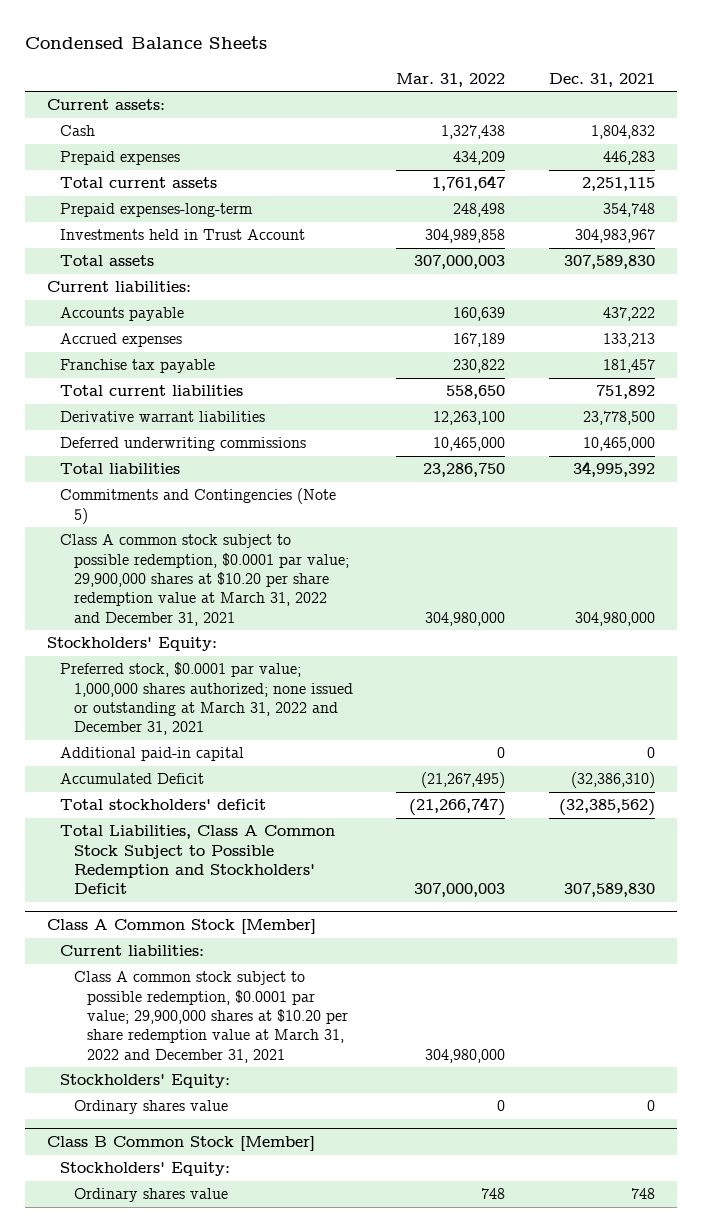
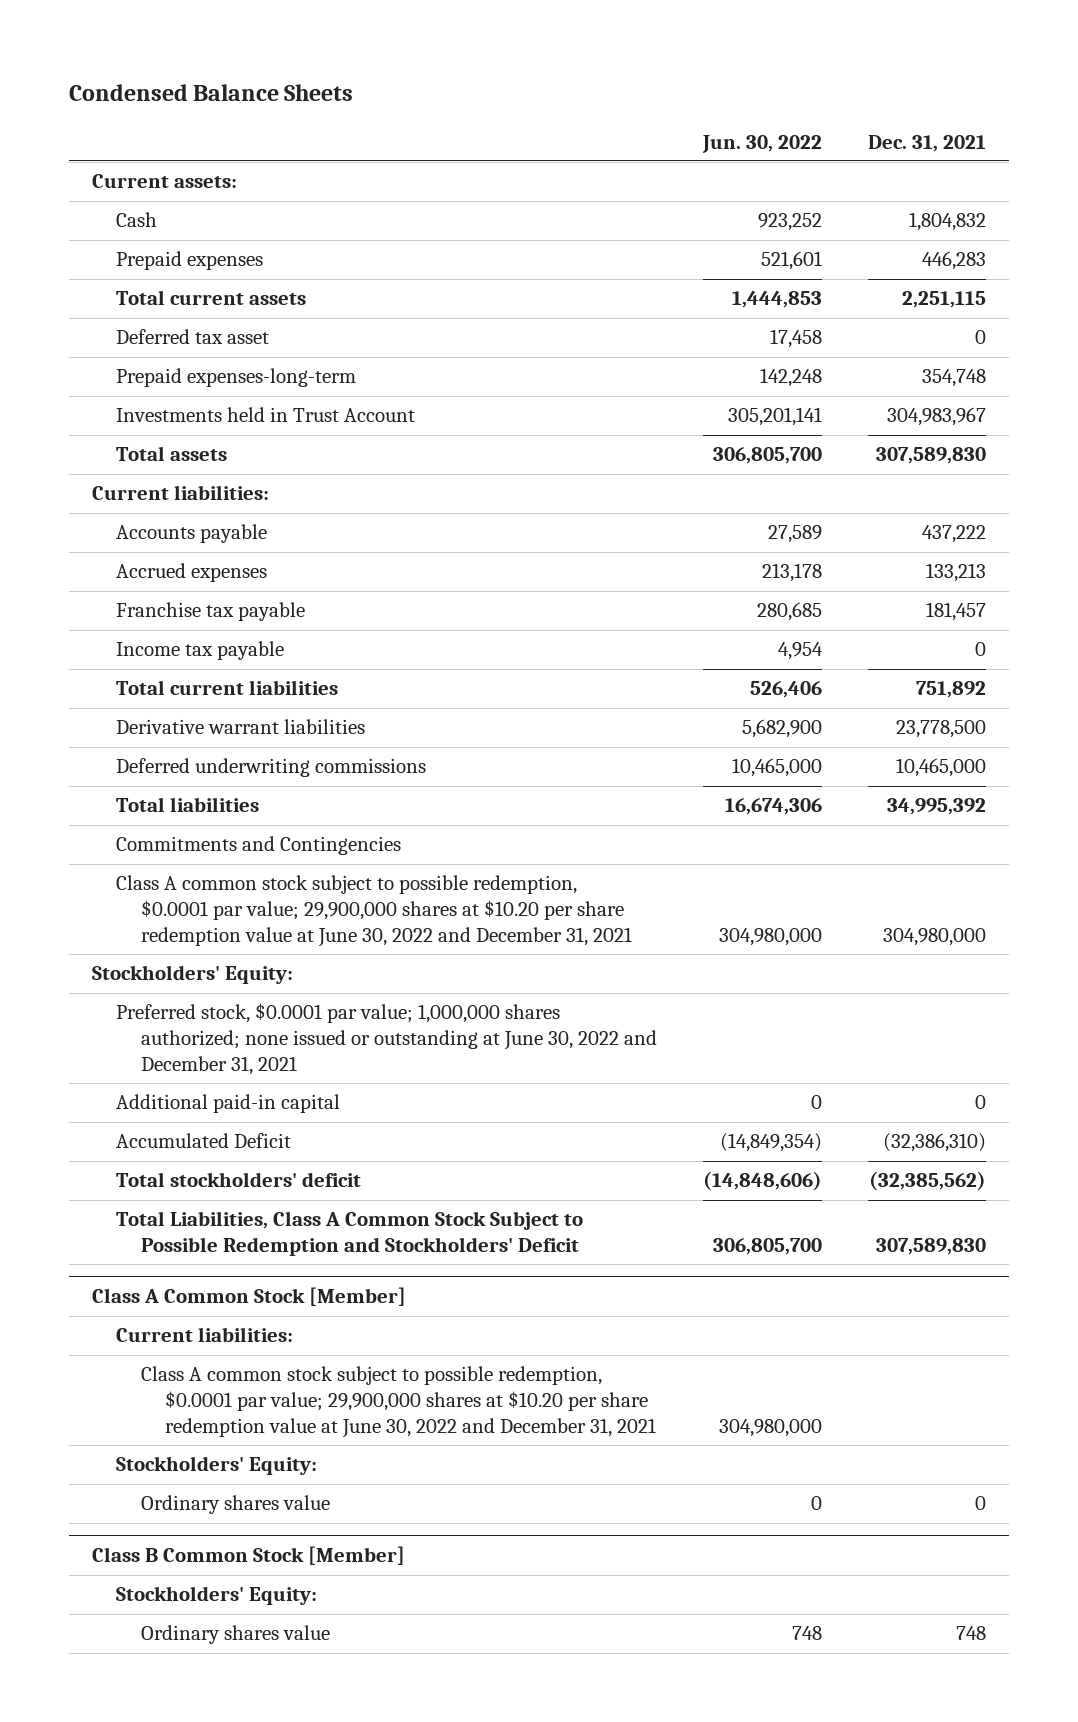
- | Mar. 31, 2022 | Dec. 31, 2021
+ | Jun. 30, 2022 | Dec. 31, 2021
+ Deferred tax asset | 17,458 | 0
+ Income tax payable | 4,954 | 0
- Commitments and Contingencies (Note 5)
- Class A common stock subject to possible redemption, $0.0001 par value; 29,900,000 shares at $10.20 per share redemption value at March 31, 2022 and December 31, 2021 | 304,980,000 | 304,980,000
+ Commitments and Contingencies
+ Class A common stock subject to possible redemption, $0.0001 par value; 29,900,000 shares at $10.20 per share redemption value at June 30, 2022 and December 31, 2021 | 304,980,000 | 304,980,000
- Preferred stock, $0.0001 par value; 1,000,000 shares authorized; none issued or outstanding at March 31, 2022 and December 31, 2021
+ Preferred stock, $0.0001 par value; 1,000,000 shares authorized; none issued or outstanding at June 30, 2022 and December 31, 2021
@ Class A Common Stock [Member]
- Class A common stock subject to possible redemption, $0.0001 par value; 29,900,000 shares at $10.20 per share redemption value at March 31, 2022 and December 31, 2021 | 304,980,000 |
+ Class A common stock subject to possible redemption, $0.0001 par value; 29,900,000 shares at $10.20 per share redemption value at June 30, 2022 and December 31, 2021 | 304,980,000 |

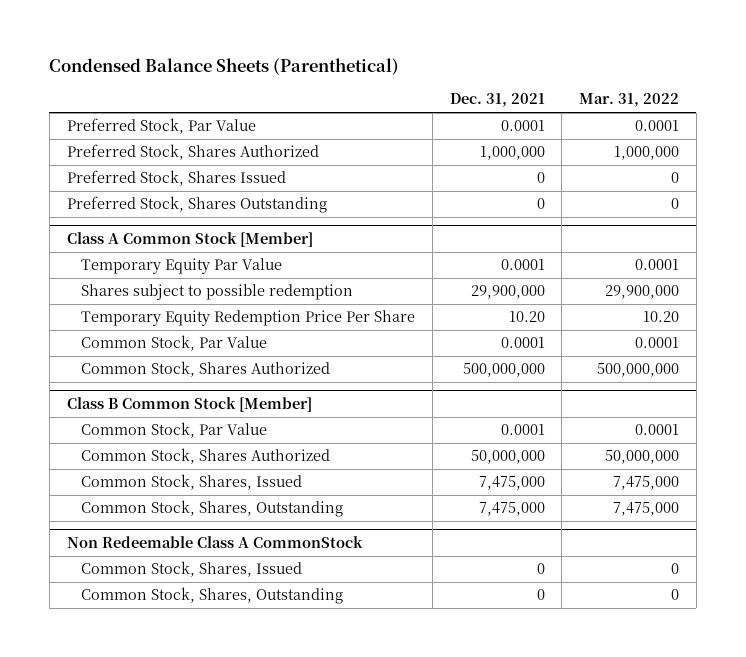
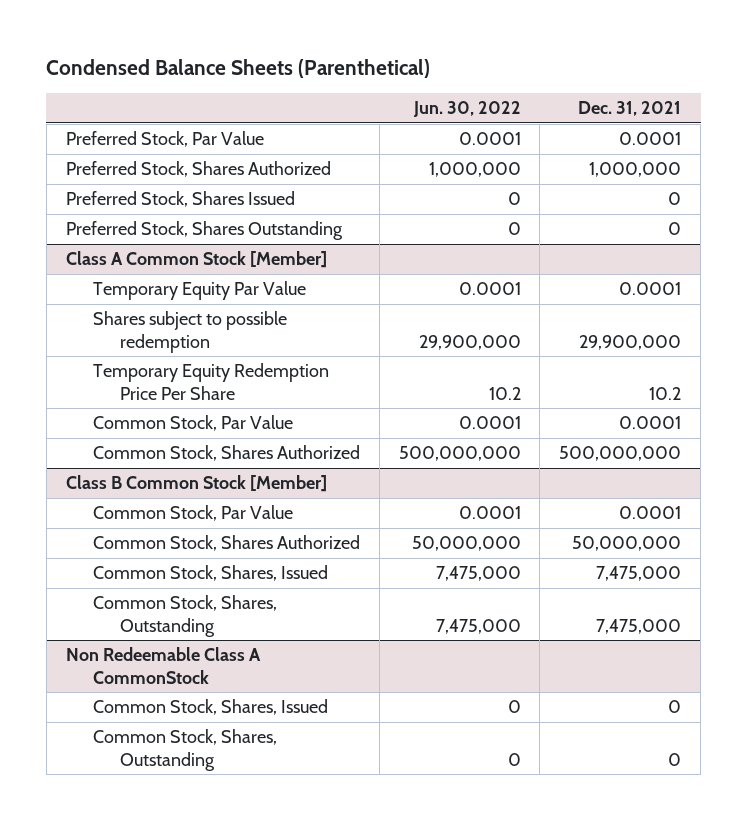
- | Dec. 31, 2021 | Mar. 31, 2022
+ | Jun. 30, 2022 | Dec. 31, 2021
@ Class A Common Stock [Member]
- Temporary Equity Redemption Price Per Share | 10.20 | 10.20
+ Temporary Equity Redemption Price Per Share | 10.2 | 10.2

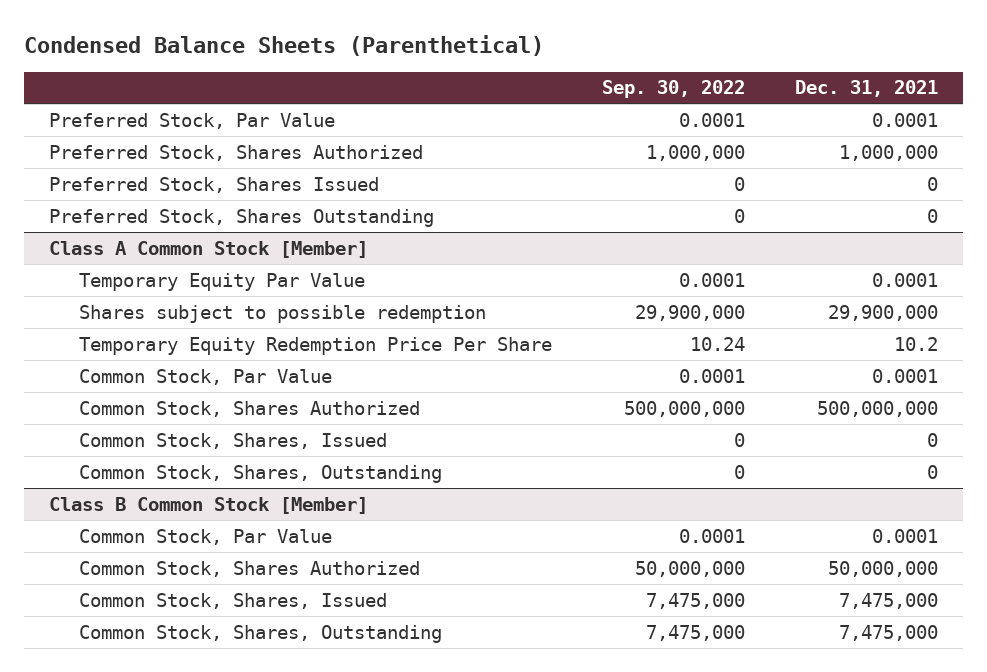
- | Jun. 30, 2022 | Dec. 31, 2021
+ | Sep. 30, 2022 | Dec. 31, 2021
@ Class A Common Stock [Member]
+ Common Stock, Shares, Issued | 0 | 0
+ Common Stock, Shares, Outstanding | 0 | 0
- Non Redeemable Class A CommonStock
- Common Stock, Shares, Issued | 0 | 0
- Common Stock, Shares, Outstanding | 0 | 0

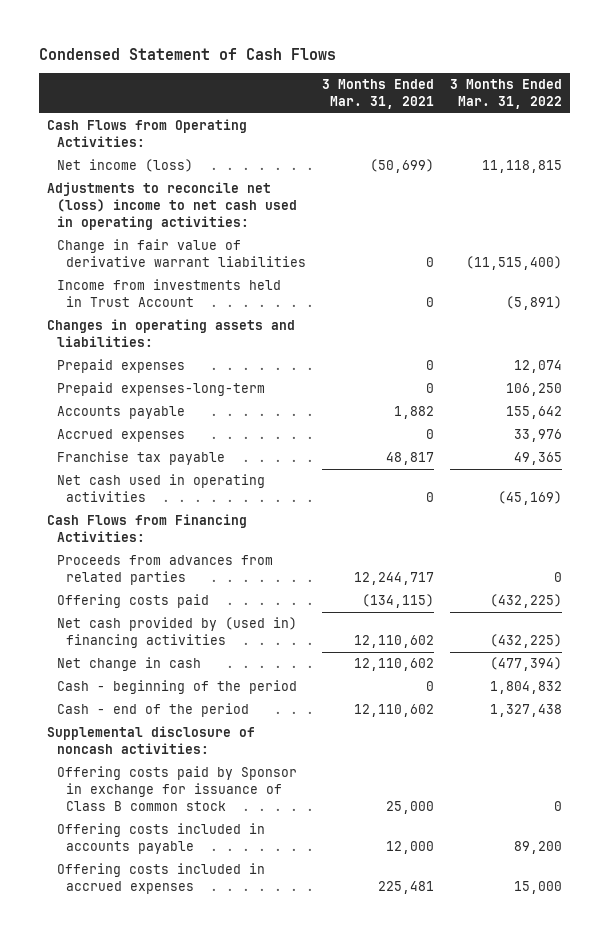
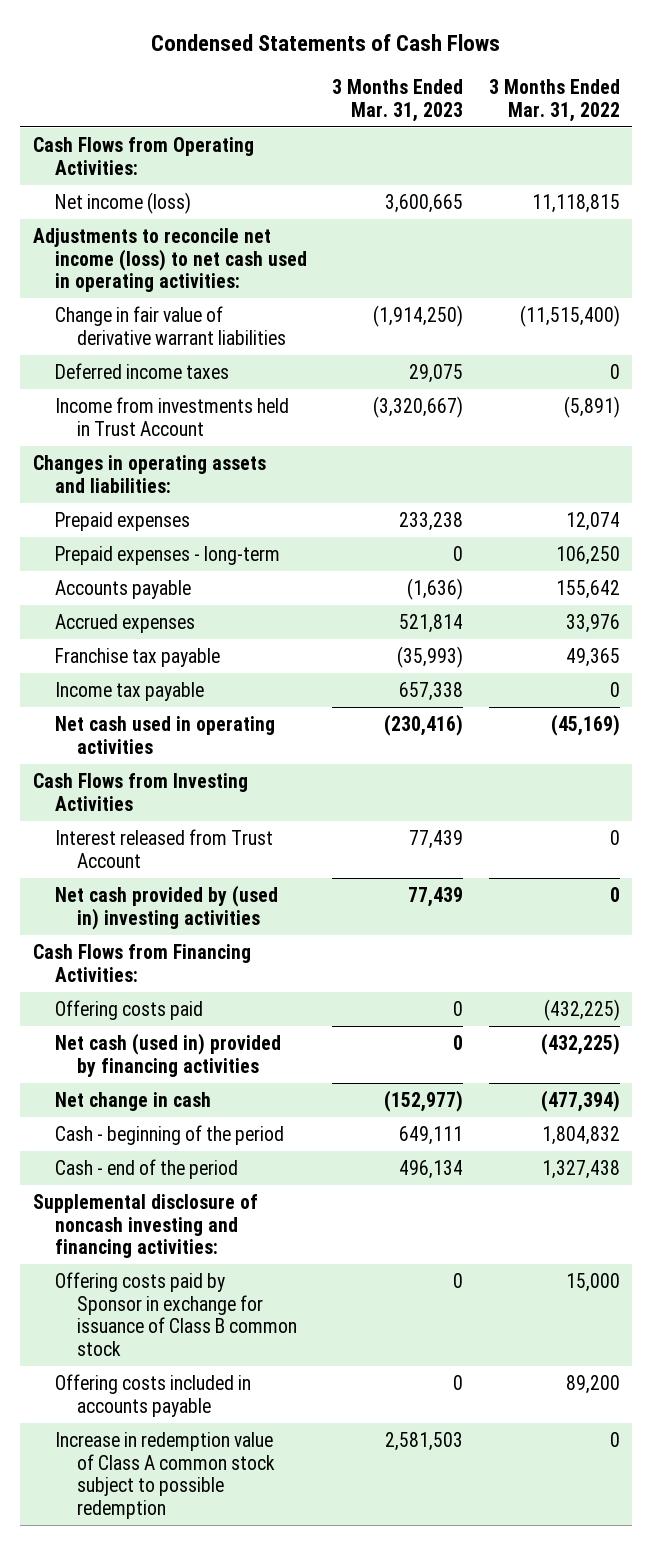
- Condensed Statement of Cash Flows
+ Condensed Statements of Cash Flows
- | 3 Months Ended Mar. 31, 2021 | 3 Months Ended Mar. 31, 2022
+ | 3 Months Ended Mar. 31, 2023 | 3 Months Ended Mar. 31, 2022
- Adjustments to reconcile net (loss) income to net cash used in operating activities:
+ Adjustments to reconcile net income (loss) to net cash used in operating activities:
+ Deferred income taxes | 29,075 | 0
- Prepaid expenses-long-term | 0 | 106,250
+ Prepaid expenses - long-term | 0 | 106,250
+ Income tax payable | 657,338 | 0
+ Cash Flows from Investing Activities
+ Interest released from Trust Account | 77,439 | 0
+ Net cash provided by (used in) investing activities | 77,439 | 0
- Proceeds from advances from related parties | 12,244,717 | 0
- Net cash provided by (used in) financing activities | 12,110,602 | (432,225)
+ Net cash (used in) provided by financing activities | 0 | (432,225)
- Supplemental disclosure of noncash activities:
- Offering costs paid by Sponsor in exchange for issuance of Class B common stock | 25,000 | 0
+ Supplemental disclosure of noncash investing and financing activities:
+ Offering costs paid by Sponsor in exchange for issuance of Class B common stock | 0 | 15,000
- Offering costs included in accrued expenses | 225,481 | 15,000
+ Increase in redemption value of Class A common stock subject to possible redemption | 2,581,503 | 0

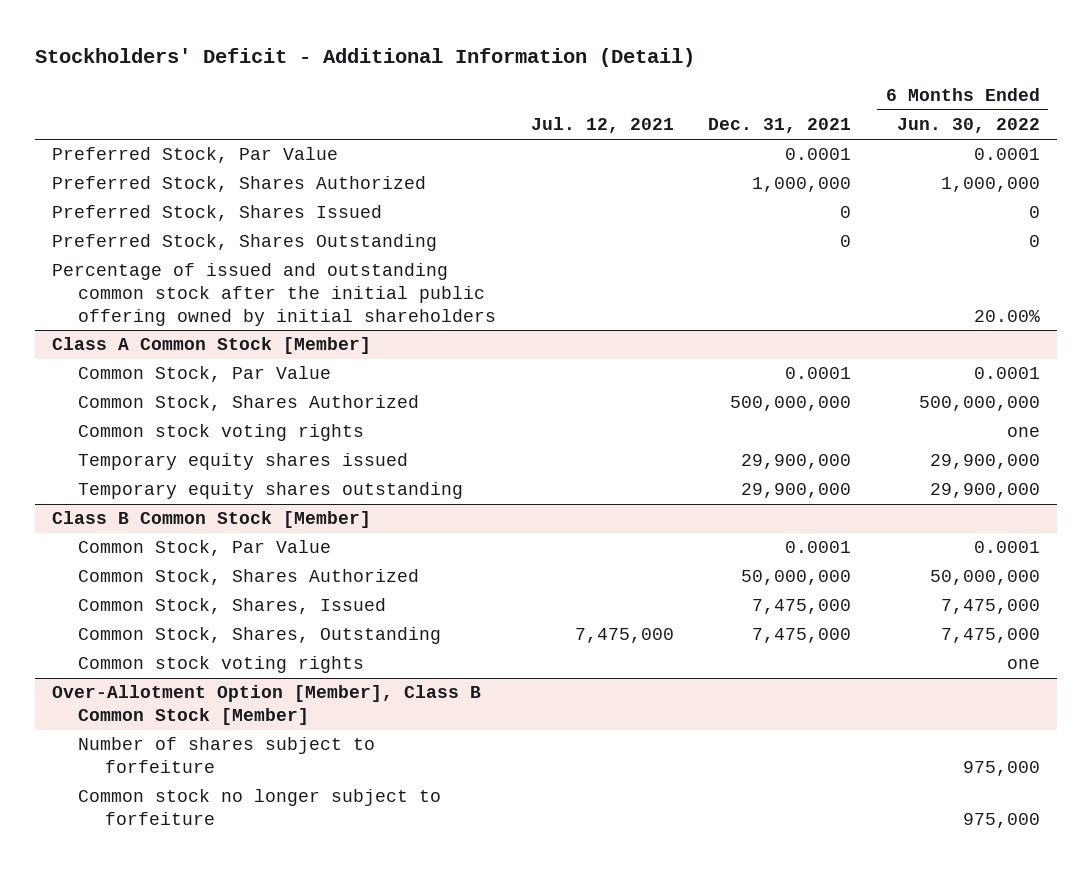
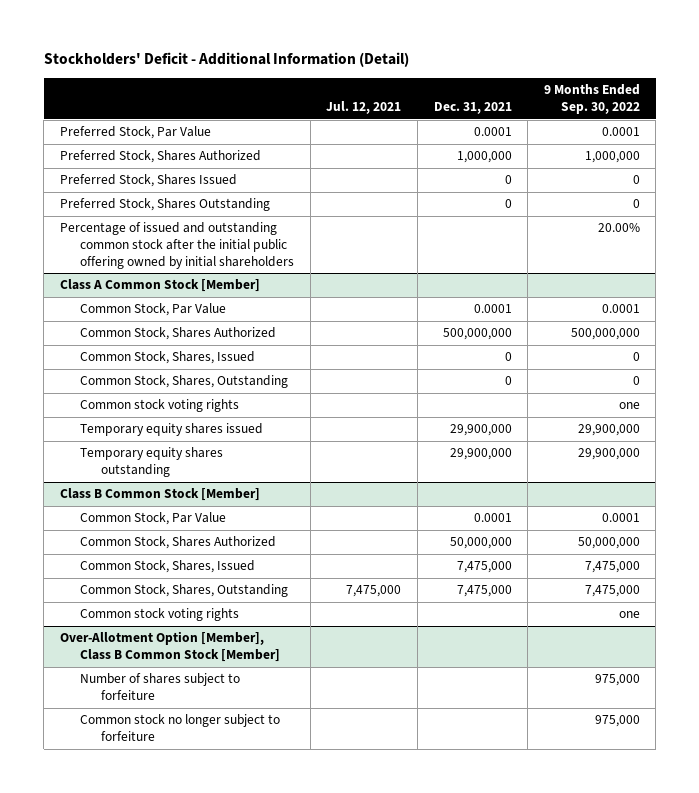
- | Jul. 12, 2021 | Dec. 31, 2021 | 6 Months Ended Jun. 30, 2022
+ | Jul. 12, 2021 | Dec. 31, 2021 | 9 Months Ended Sep. 30, 2022
@ Class A Common Stock [Member]
+ Common Stock, Shares, Issued | | 0 | 0
+ Common Stock, Shares, Outstanding | | 0 | 0

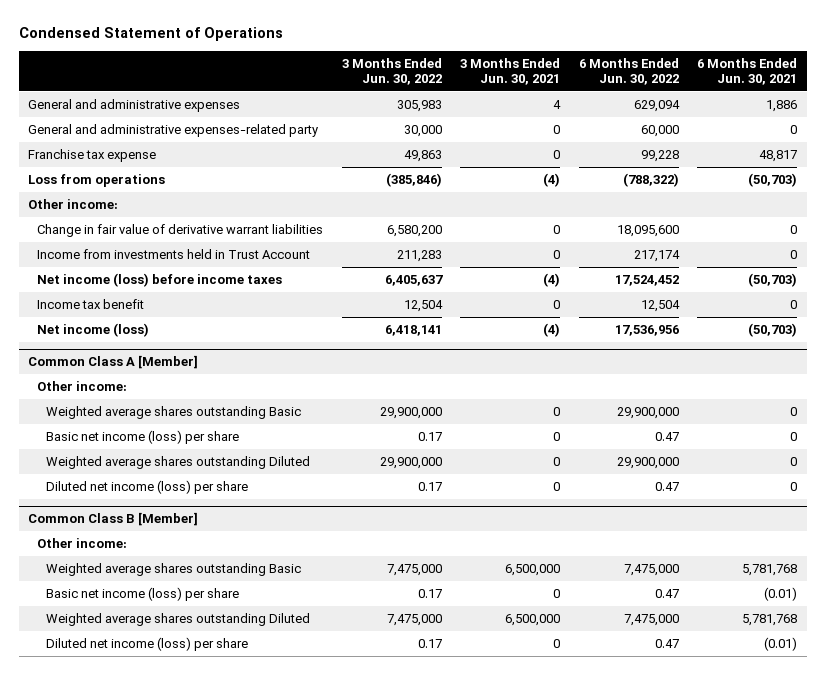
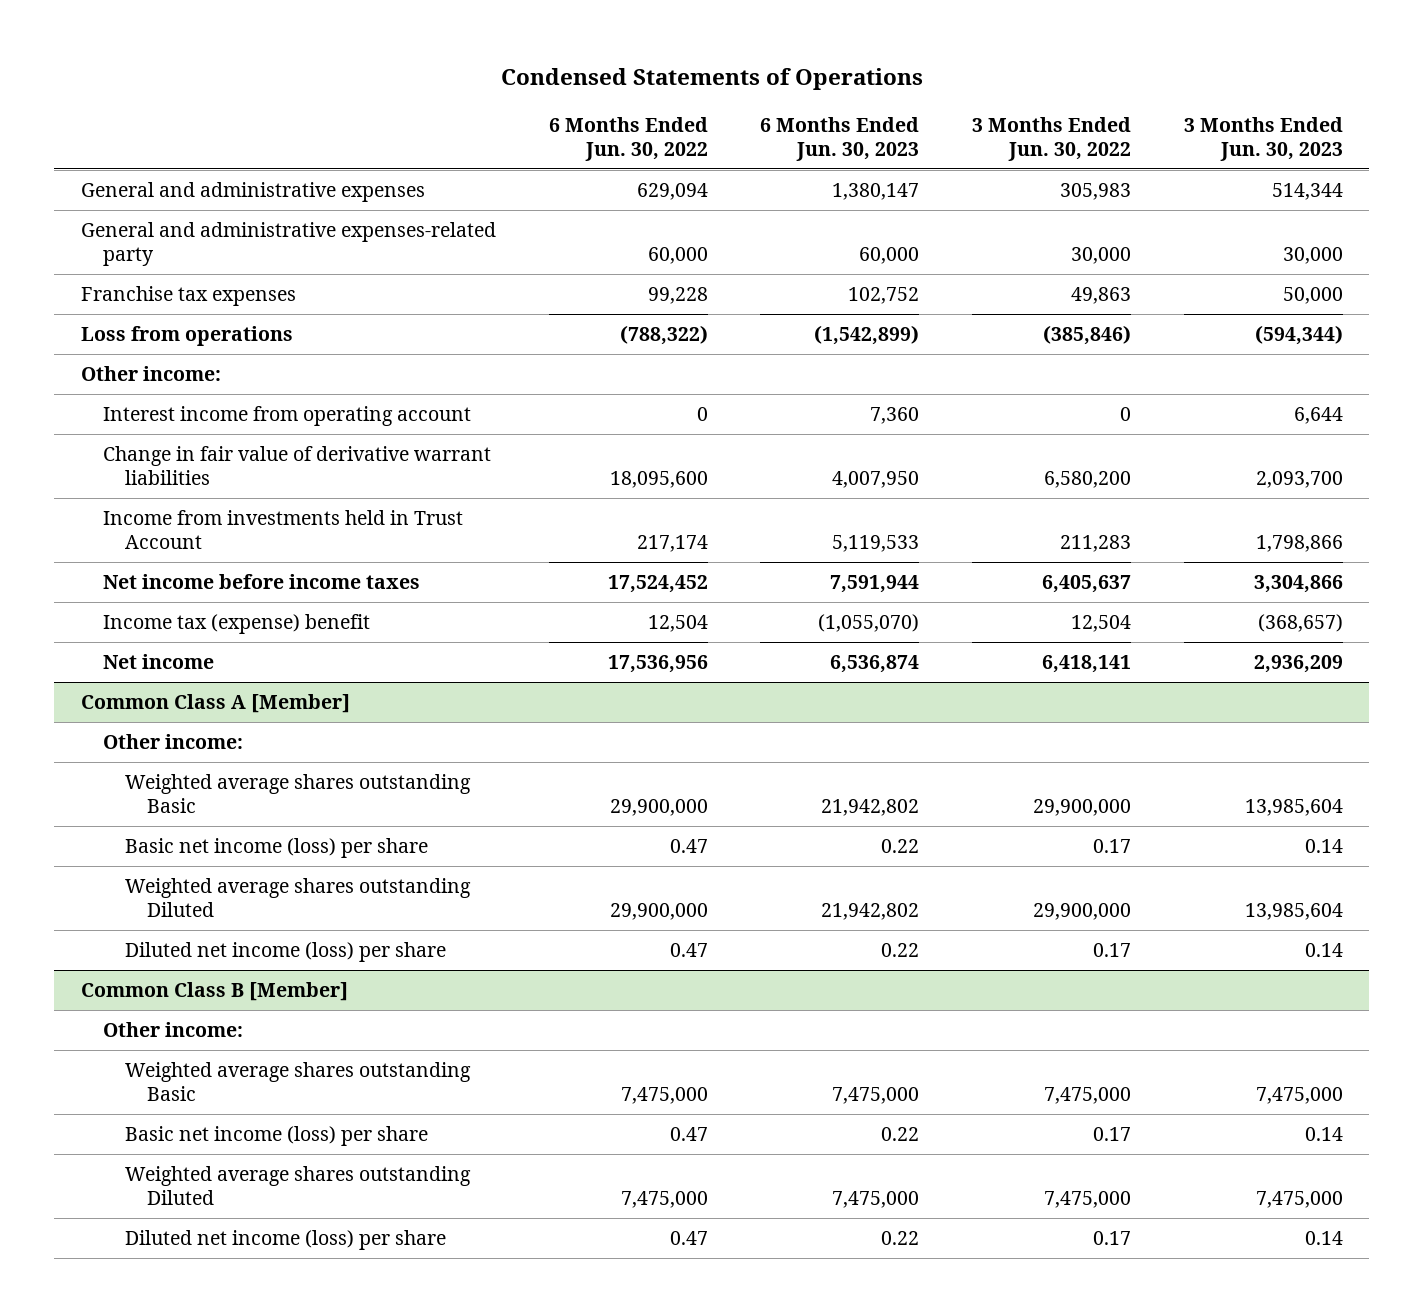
- Condensed Statement of Operations
+ Condensed Statements of Operations
- | 3 Months Ended Jun. 30, 2022 | 3 Months Ended Jun. 30, 2021 | 6 Months Ended Jun. 30, 2022 | 6 Months Ended Jun. 30, 2021
+ | 6 Months Ended Jun. 30, 2022 | 6 Months Ended Jun. 30, 2023 | 3 Months Ended Jun. 30, 2022 | 3 Months Ended Jun. 30, 2023
- Franchise tax expense | 49,863 | 0 | 99,228 | 48,817
+ Franchise tax expenses | 99,228 | 102,752 | 49,863 | 50,000
+ Interest income from operating account | 0 | 7,360 | 0 | 6,644
- Net income (loss) before income taxes | 6,405,637 | (4) | 17,524,452 | (50,703)
- Income tax benefit | 12,504 | 0 | 12,504 | 0
- Net income (loss) | 6,418,141 | (4) | 17,536,956 | (50,703)
+ Net income before income taxes | 17,524,452 | 7,591,944 | 6,405,637 | 3,304,866
+ Income tax (expense) benefit | 12,504 | (1,055,070) | 12,504 | (368,657)
+ Net income | 17,536,956 | 6,536,874 | 6,418,141 | 2,936,209

